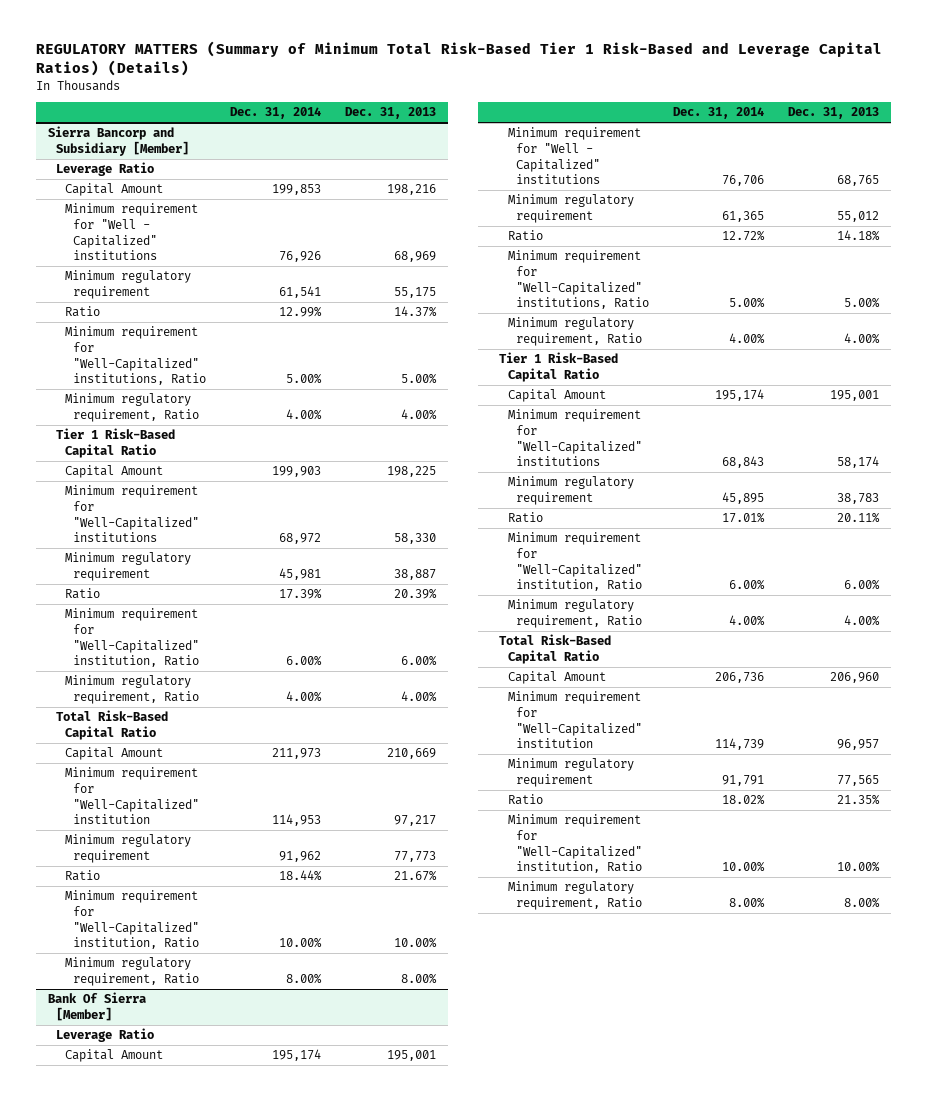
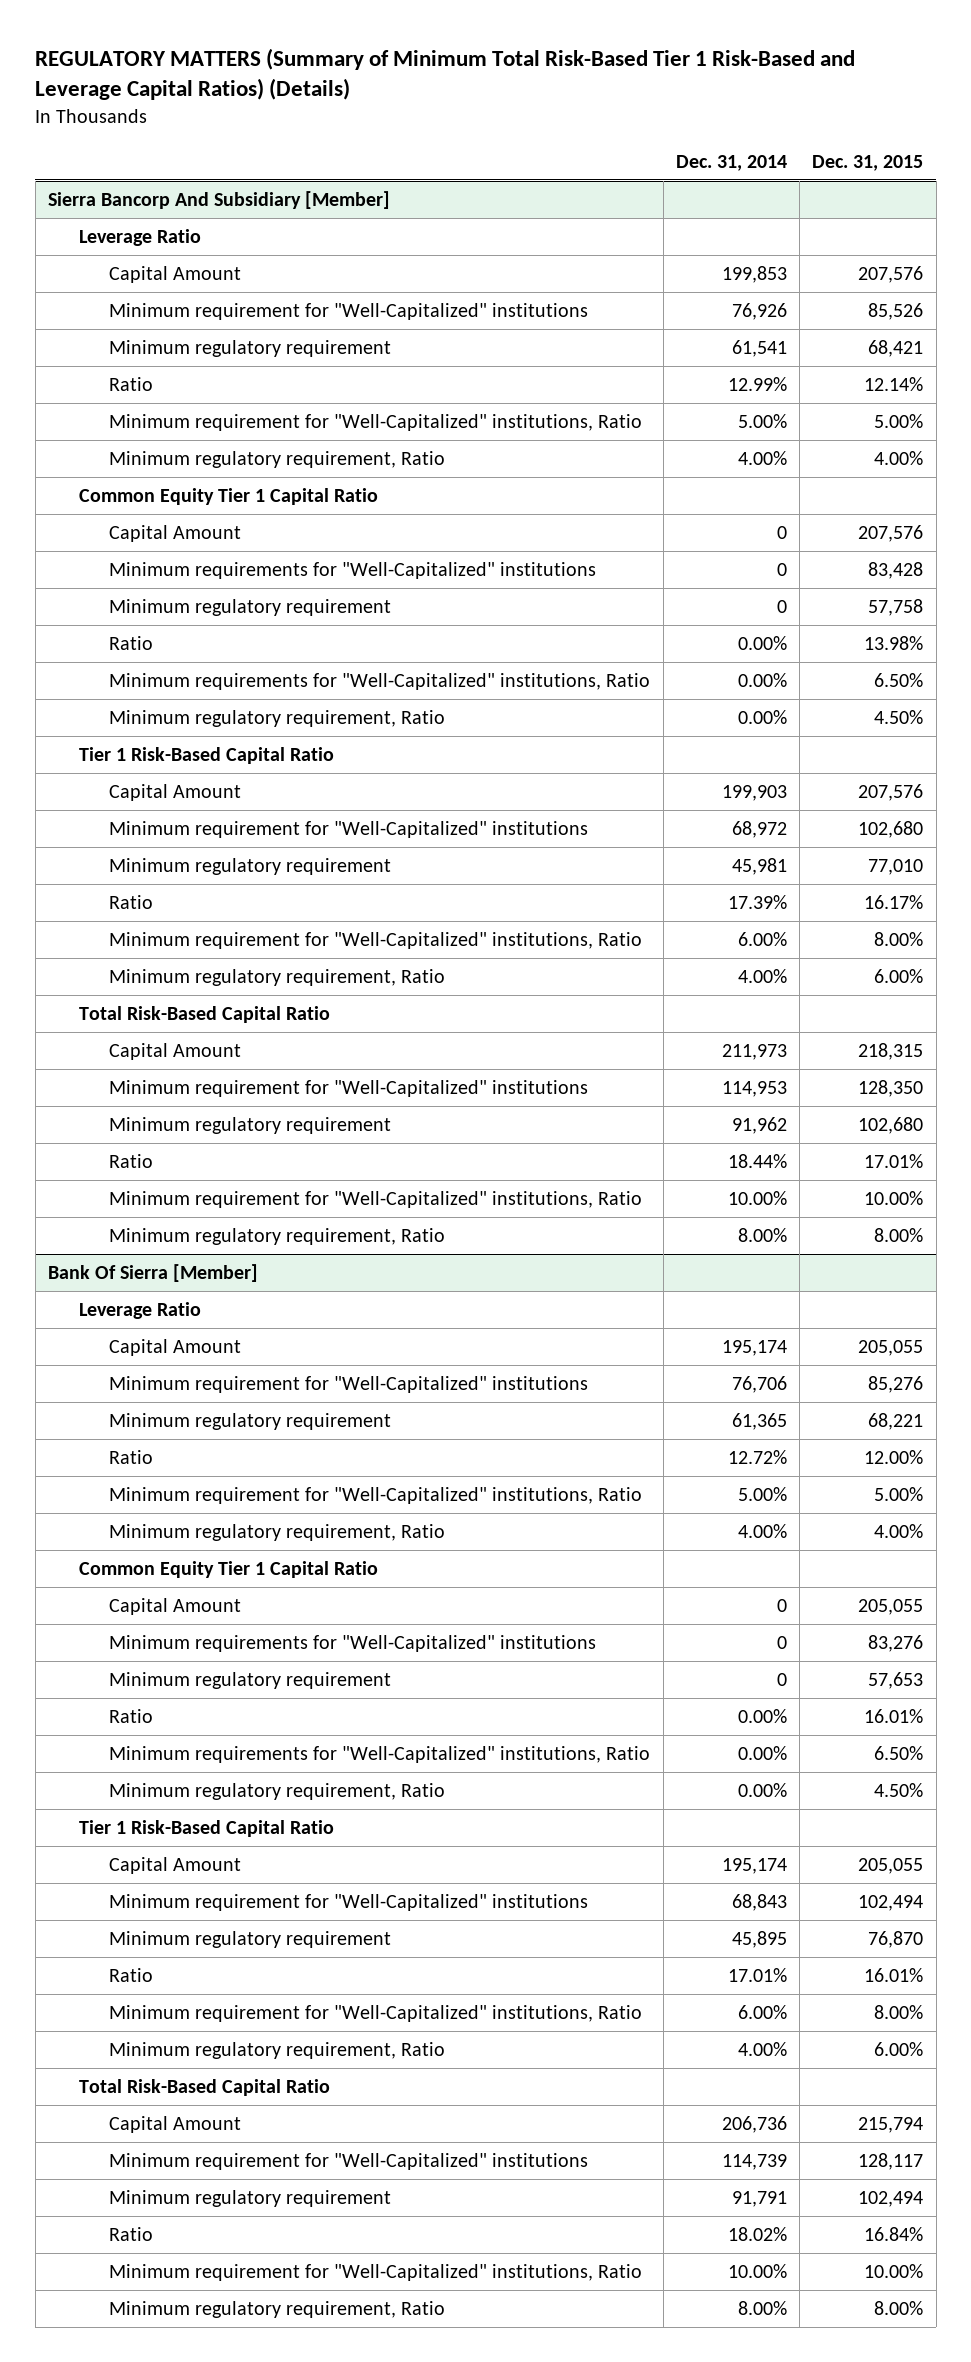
- | Dec. 31, 2014 | Dec. 31, 2013
+ | Dec. 31, 2014 | Dec. 31, 2015
- Sierra Bancorp and Subsidiary [Member]
+ Sierra Bancorp And Subsidiary [Member]
- Minimum requirement for "Well - Capitalized" institutions | 76,926 | 68,969
+ Minimum requirement for "Well-Capitalized" institutions | 76,926 | 85,526
+ Common Equity Tier 1 Capital Ratio
+ Capital Amount | 0 | 207,576
+ Minimum requirements for "Well-Capitalized" institutions | 0 | 83,428
+ Minimum regulatory requirement | 0 | 57,758
+ Ratio | 0.00% | 13.98%
+ Minimum requirements for "Well-Capitalized" institutions, Ratio | 0.00% | 6.50%
+ Minimum regulatory requirement, Ratio | 0.00% | 4.50%
- Minimum requirement for "Well-Capitalized" institution, Ratio | 6.00% | 6.00%
+ Minimum requirement for "Well-Capitalized" institutions, Ratio | 6.00% | 8.00%
- Minimum requirement for "Well-Capitalized" institution | 114,953 | 97,217
+ Minimum requirement for "Well-Capitalized" institutions | 114,953 | 128,350
- Minimum requirement for "Well-Capitalized" institution, Ratio | 10.00% | 10.00%
+ Minimum requirement for "Well-Capitalized" institutions, Ratio | 10.00% | 10.00%
@ Bank Of Sierra [Member]
- Minimum requirement for "Well - Capitalized" institutions | 76,706 | 68,765
+ Minimum requirement for "Well-Capitalized" institutions | 76,706 | 85,276
+ Common Equity Tier 1 Capital Ratio
+ Capital Amount | 0 | 205,055
+ Minimum requirements for "Well-Capitalized" institutions | 0 | 83,276
+ Minimum regulatory requirement | 0 | 57,653
+ Ratio | 0.00% | 16.01%
+ Minimum requirements for "Well-Capitalized" institutions, Ratio | 0.00% | 6.50%
+ Minimum regulatory requirement, Ratio | 0.00% | 4.50%
- Minimum requirement for "Well-Capitalized" institution, Ratio | 6.00% | 6.00%
+ Minimum requirement for "Well-Capitalized" institutions, Ratio | 6.00% | 8.00%
- Minimum requirement for "Well-Capitalized" institution | 114,739 | 96,957
+ Minimum requirement for "Well-Capitalized" institutions | 114,739 | 128,117
- Minimum requirement for "Well-Capitalized" institution, Ratio | 10.00% | 10.00%
+ Minimum requirement for "Well-Capitalized" institutions, Ratio | 10.00% | 10.00%

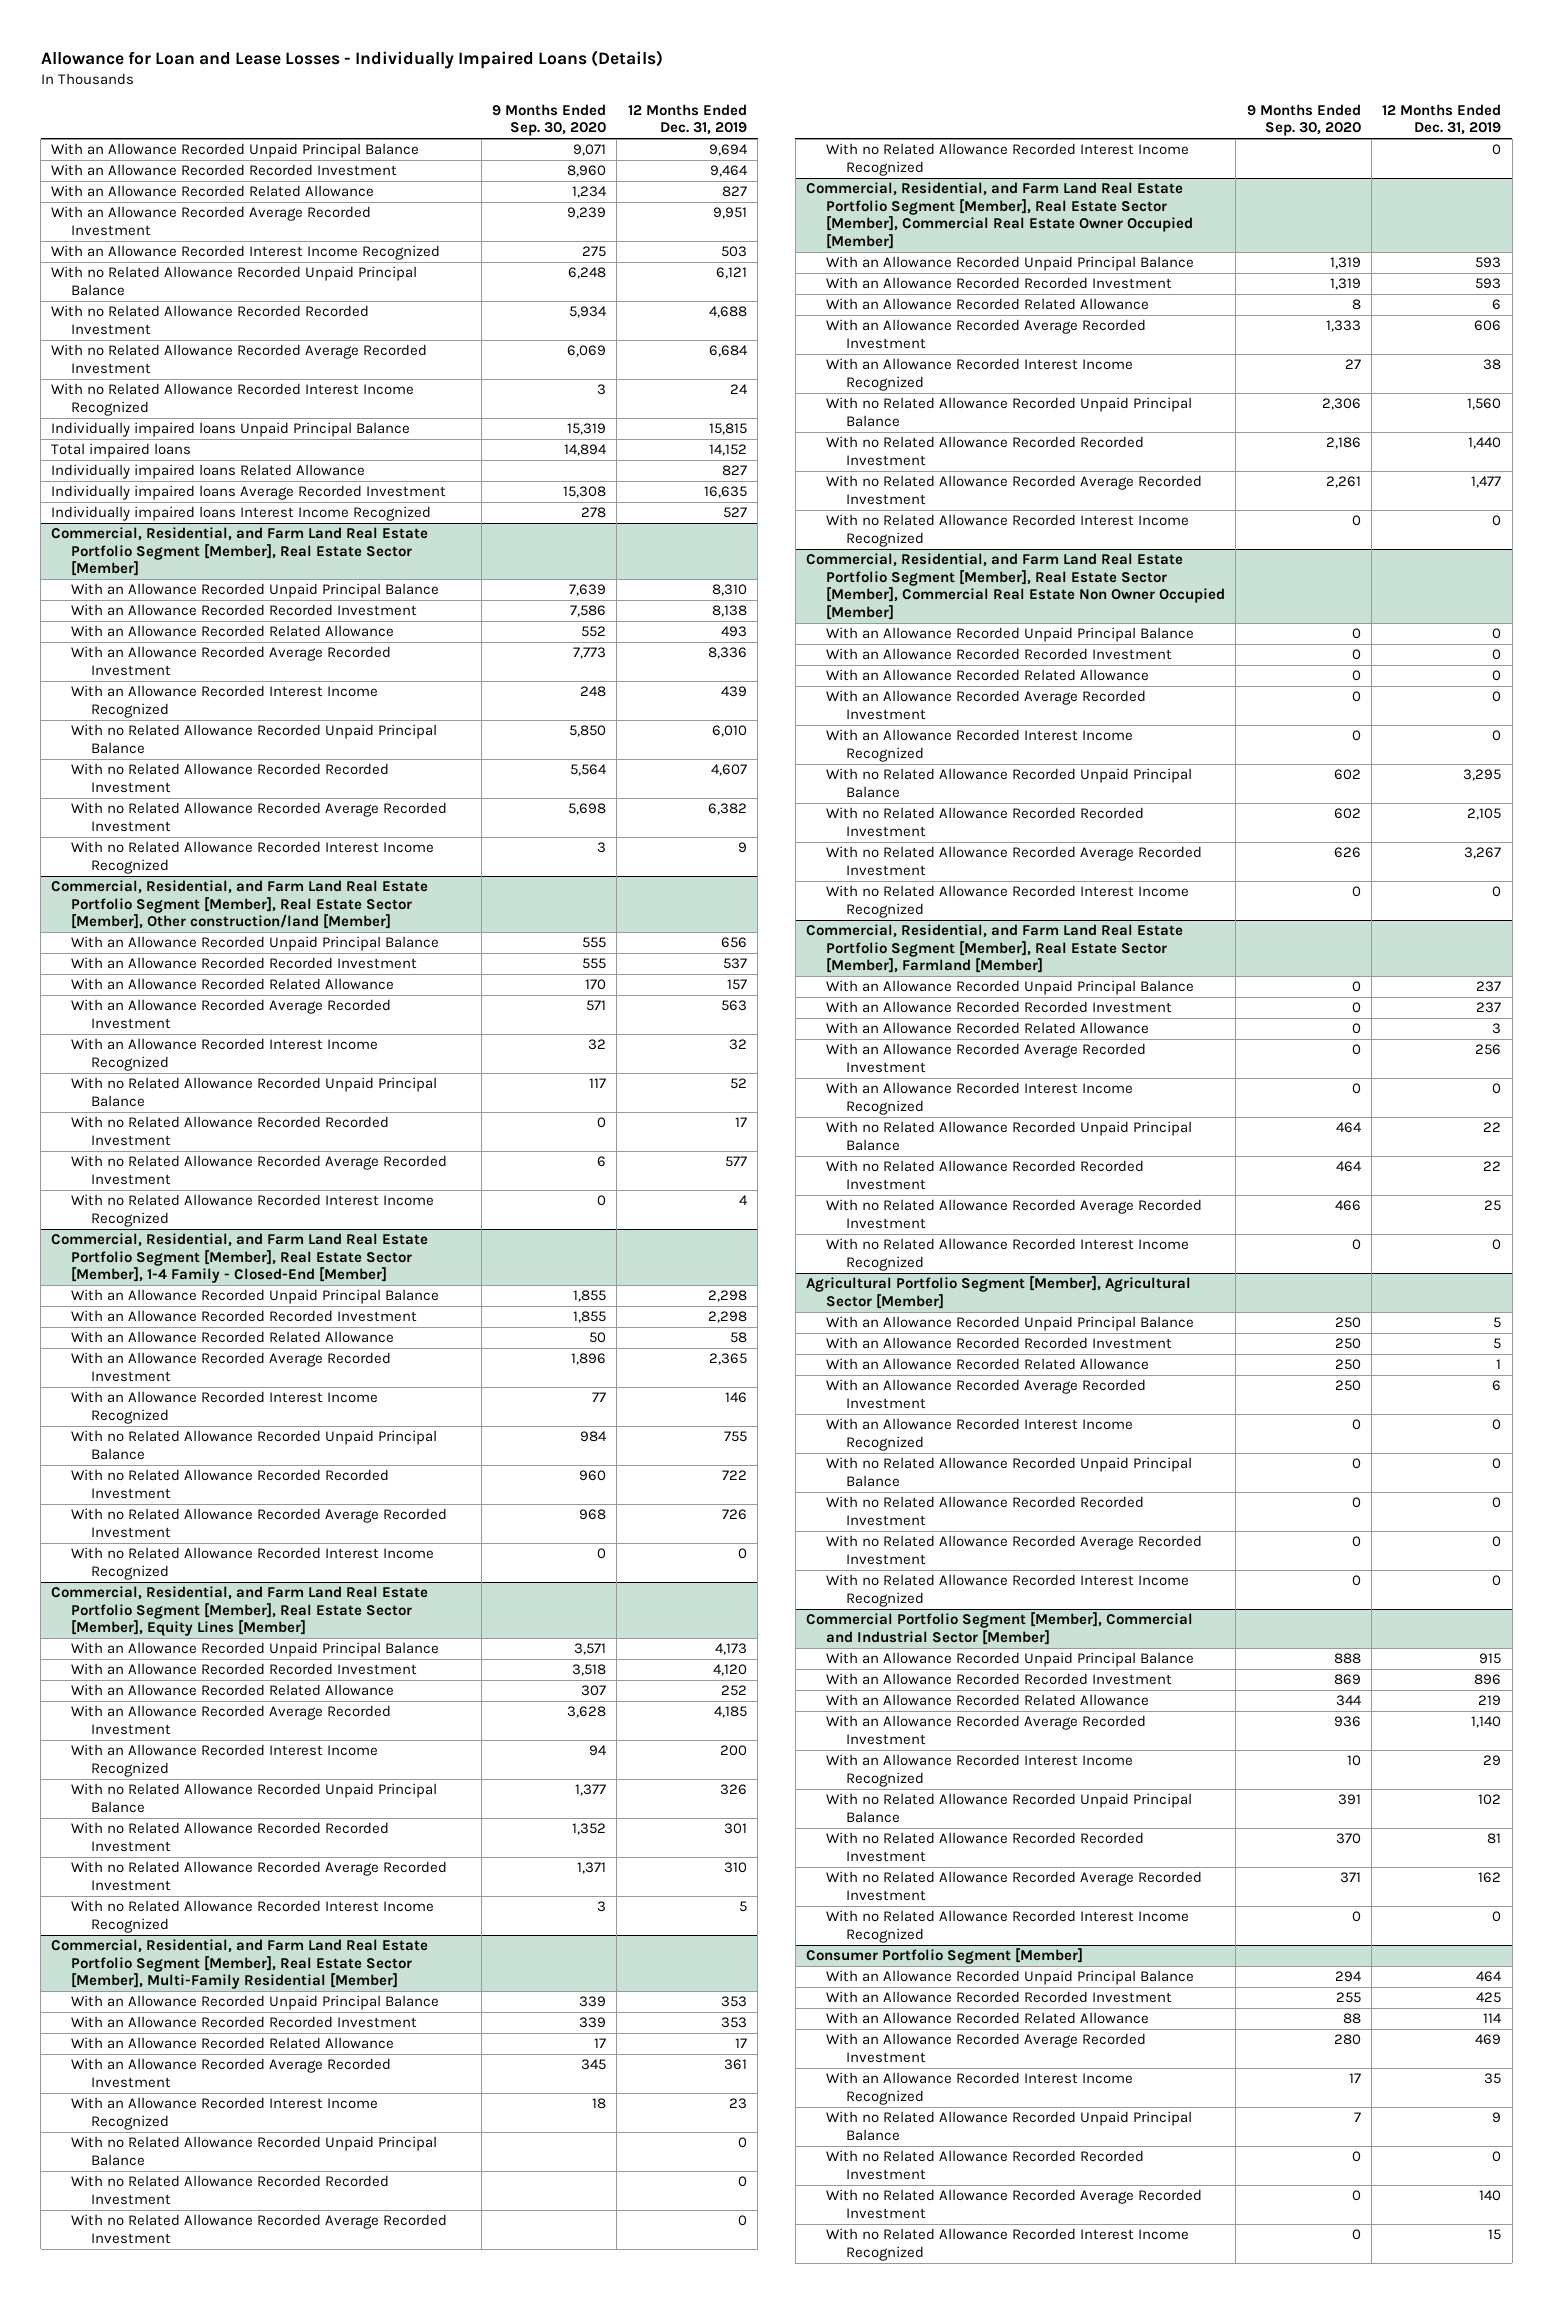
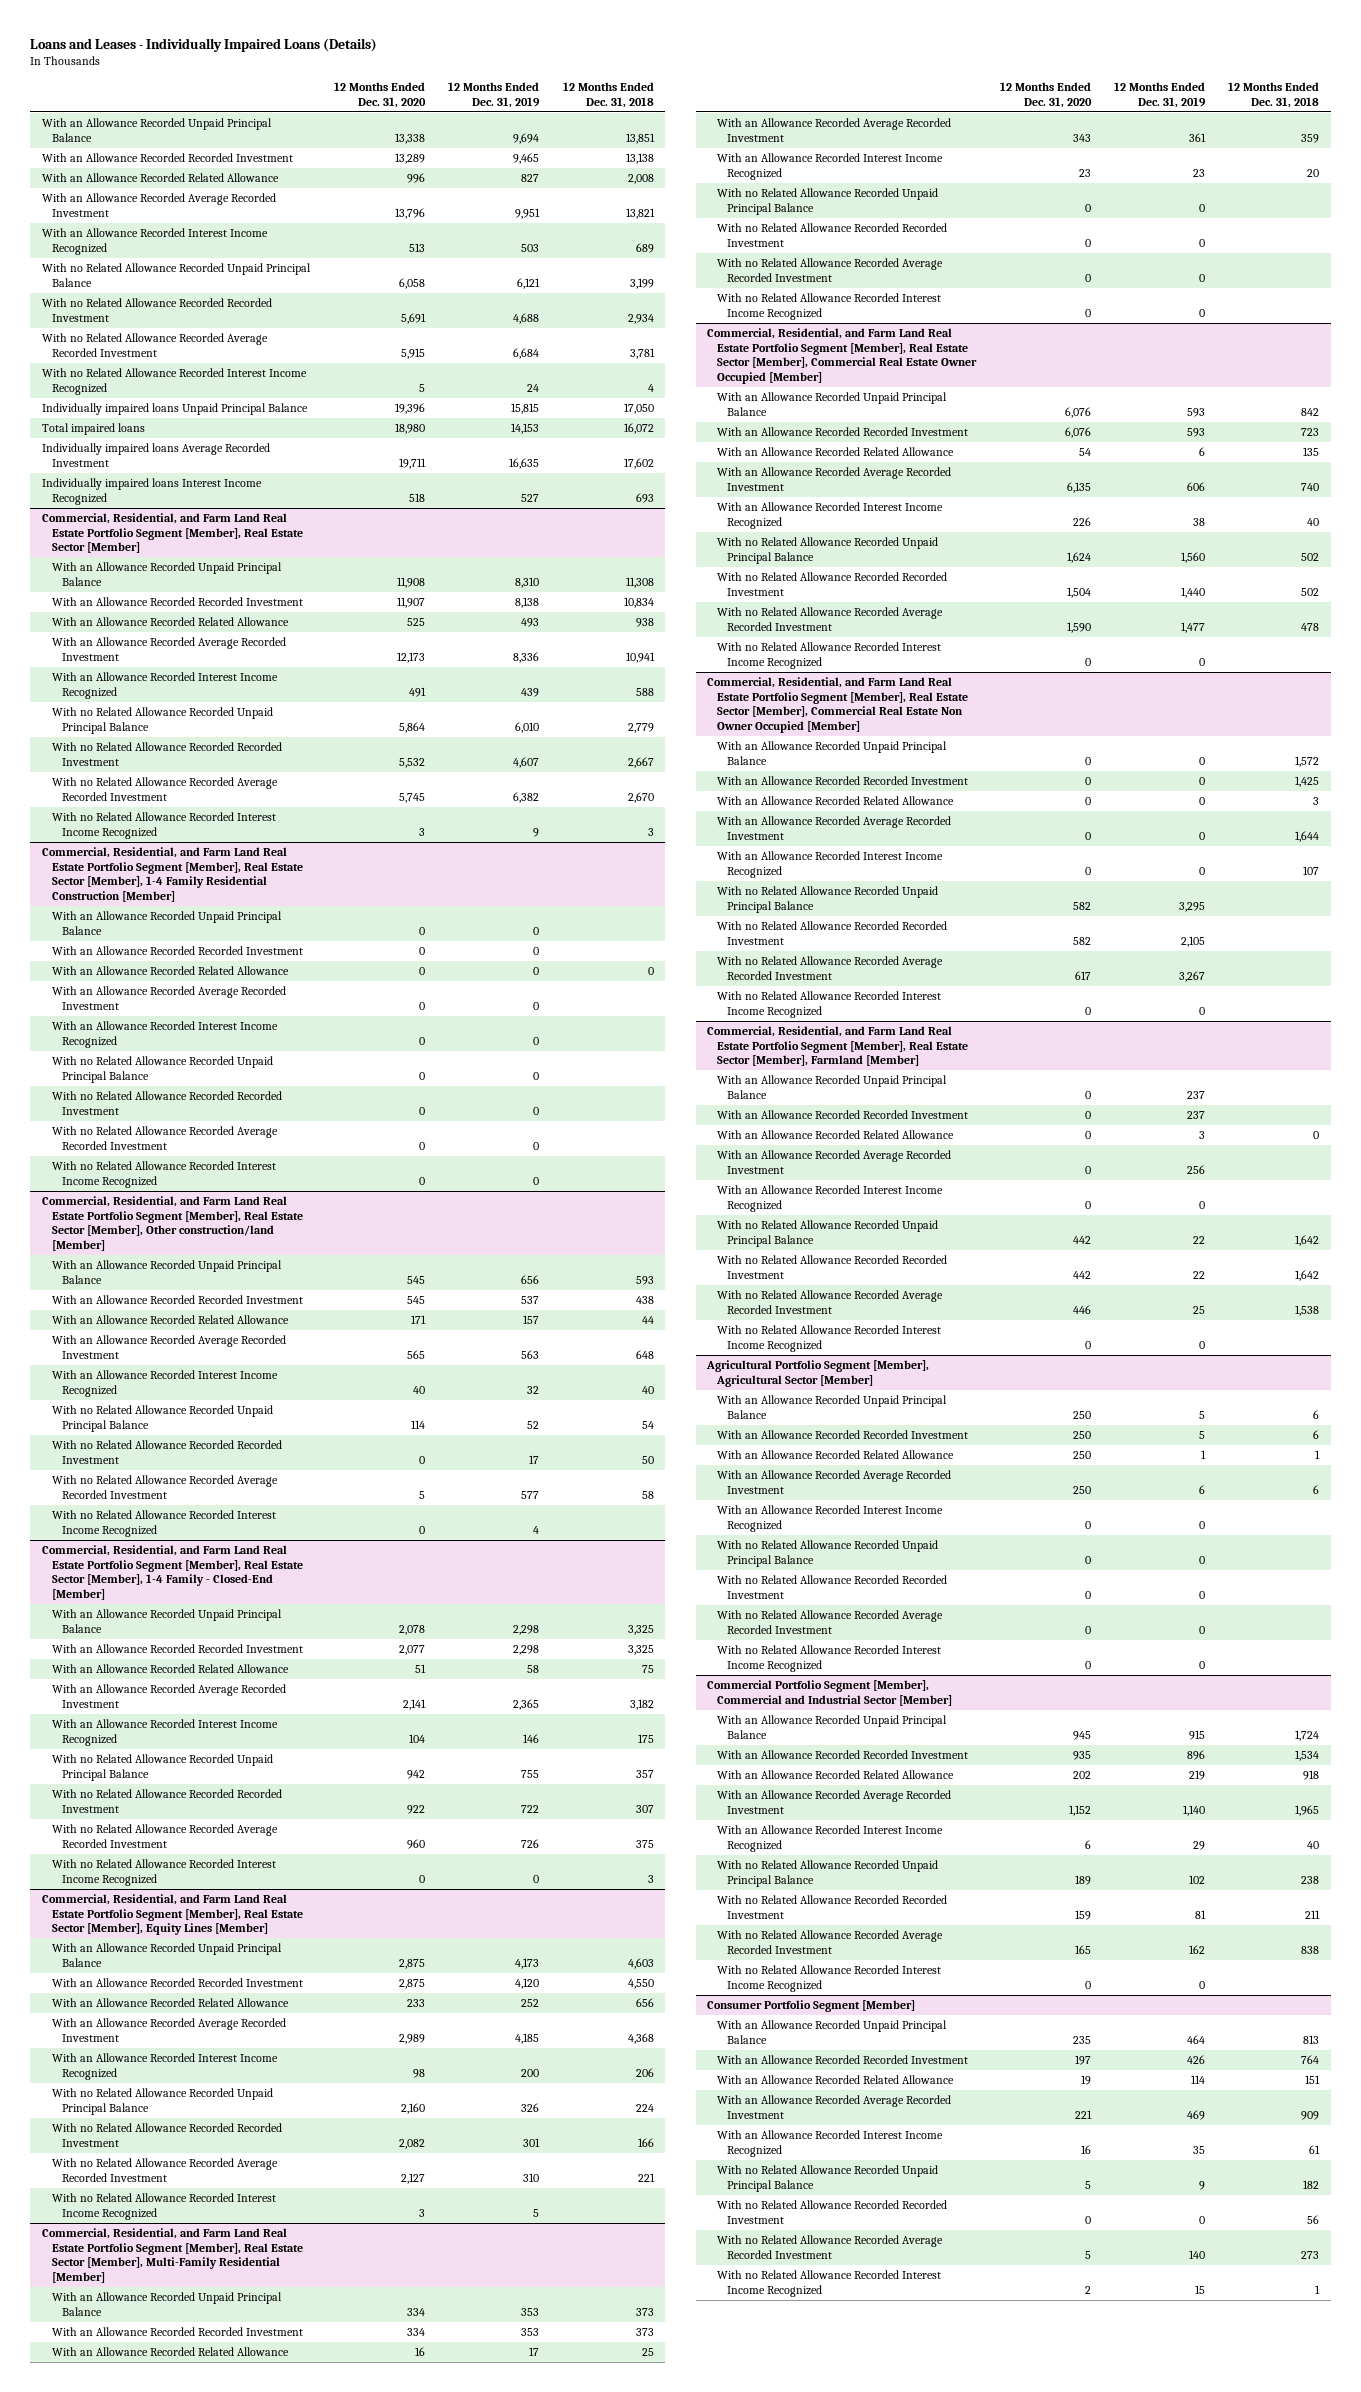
- Allowance for Loan and Lease Losses - Individually Impaired Loans (Details)
+ Loans and Leases - Individually Impaired Loans (Details)
- | 9 Months Ended Sep. 30, 2020 | 12 Months Ended Dec. 31, 2019
+ | 12 Months Ended Dec. 31, 2020 | 12 Months Ended Dec. 31, 2019 | 12 Months Ended Dec. 31, 2018
- With an Allowance Recorded Recorded Investment | 8,960 | 9,464
+ With an Allowance Recorded Recorded Investment | 13,289 | 9,465 | 13,138
- Total impaired loans | 14,894 | 14,152
- Individually impaired loans Related Allowance | | 827
+ Total impaired loans | 18,980 | 14,153 | 16,072
+ Commercial, Residential, and Farm Land Real Estate Portfolio Segment [Member], Real Estate Sector [Member], 1-4 Family Residential Construction [Member]
+ With an Allowance Recorded Unpaid Principal Balance | 0 | 0 |
+ With an Allowance Recorded Recorded Investment | 0 | 0 |
+ With an Allowance Recorded Related Allowance | 0 | 0 | 0
+ With an Allowance Recorded Average Recorded Investment | 0 | 0 |
+ With an Allowance Recorded Interest Income Recognized | 0 | 0 |
+ With no Related Allowance Recorded Unpaid Principal Balance | 0 | 0 |
+ With no Related Allowance Recorded Recorded Investment | 0 | 0 |
+ With no Related Allowance Recorded Average Recorded Investment | 0 | 0 |
+ With no Related Allowance Recorded Interest Income Recognized | 0 | 0 |
@ Consumer Portfolio Segment [Member]
- With an Allowance Recorded Recorded Investment | 255 | 425
+ With an Allowance Recorded Recorded Investment | 197 | 426 | 764

